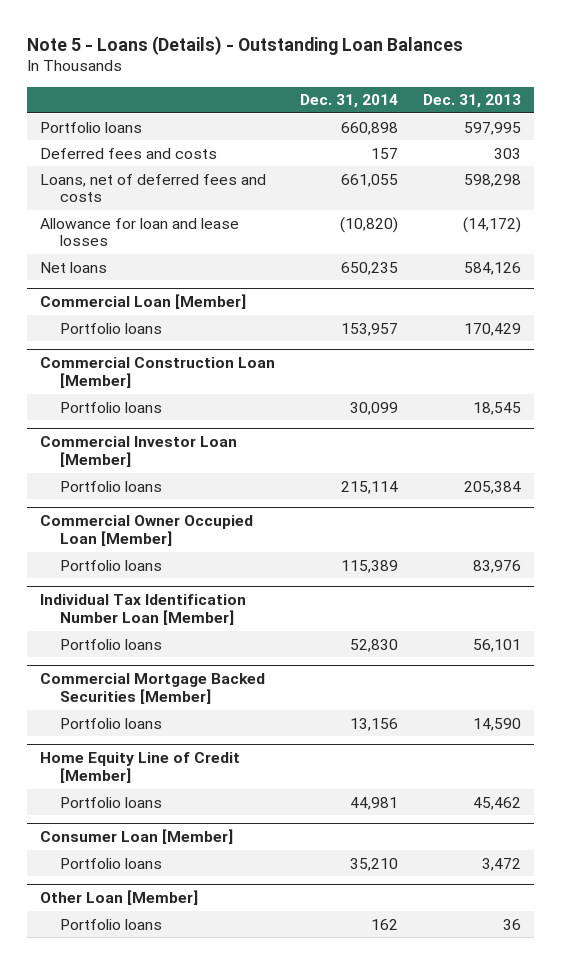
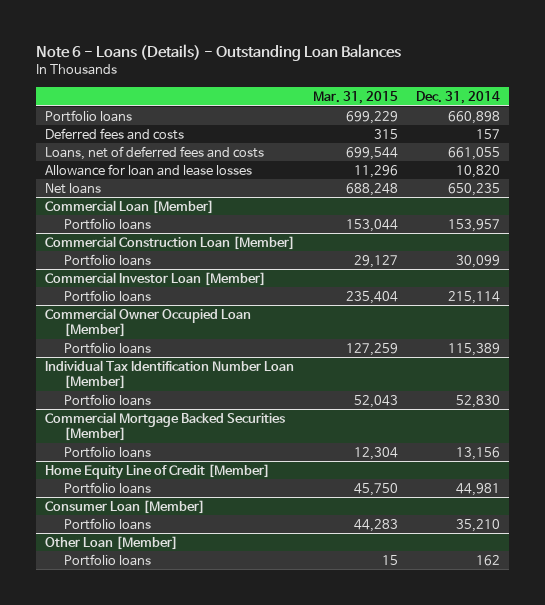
- Note 5 - Loans (Details) - Outstanding Loan Balances
+ Note 6 - Loans (Details) - Outstanding Loan Balances
- | Dec. 31, 2014 | Dec. 31, 2013
+ | Mar. 31, 2015 | Dec. 31, 2014
- Allowance for loan and lease losses | (10,820) | (14,172)
+ Allowance for loan and lease losses | 11,296 | 10,820

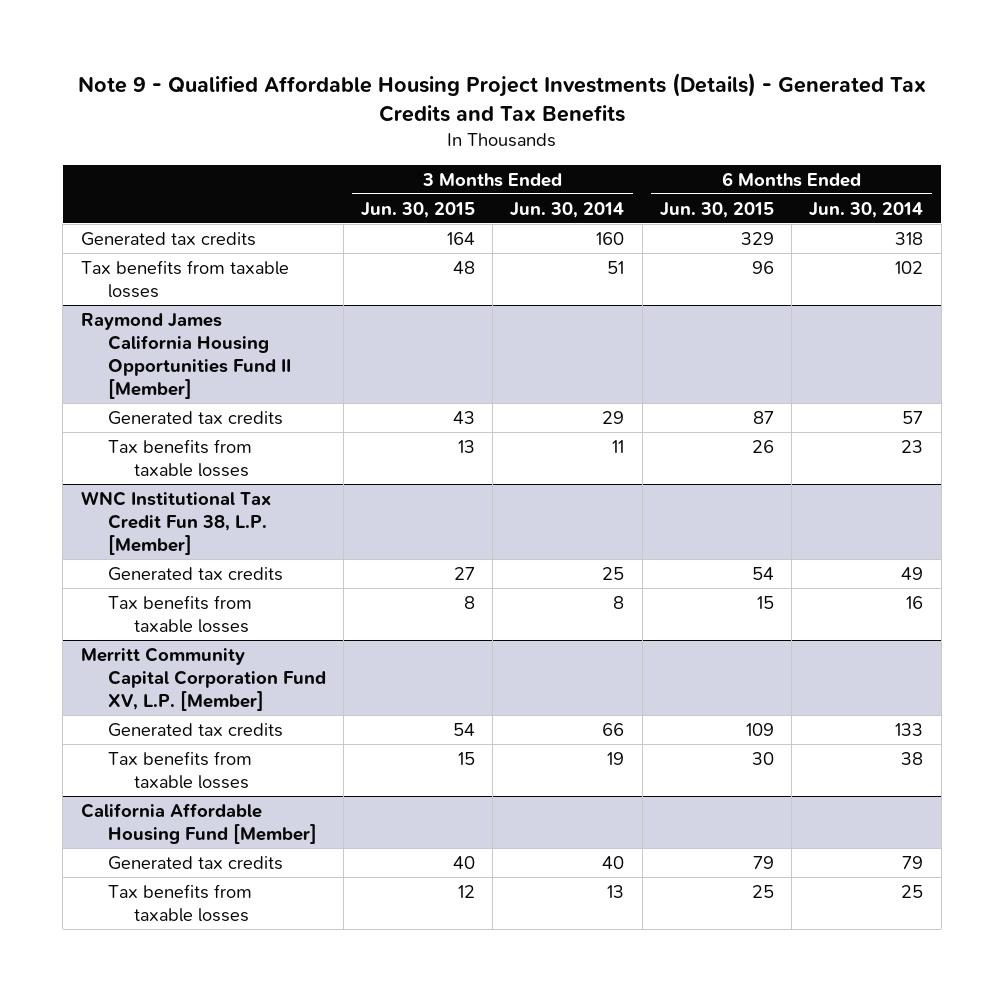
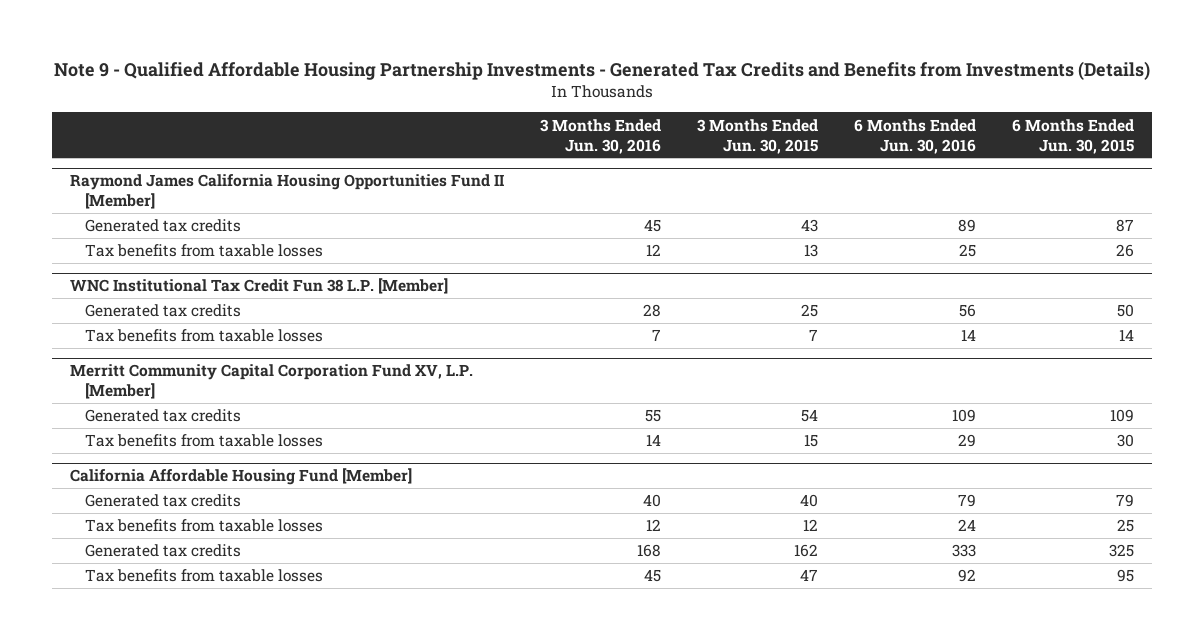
- Note 9 - Qualified Affordable Housing Project Investments (Details) - Generated Tax Credits and Tax Benefits
+ Note 9 - Qualified Affordable Housing Partnership Investments - Generated Tax Credits and Benefits from Investments (Details)
- | 3 Months Ended Jun. 30, 2015 | 3 Months Ended Jun. 30, 2014 | 6 Months Ended Jun. 30, 2015 | 6 Months Ended Jun. 30, 2014
+ | 3 Months Ended Jun. 30, 2016 | 3 Months Ended Jun. 30, 2015 | 6 Months Ended Jun. 30, 2016 | 6 Months Ended Jun. 30, 2015
- Generated tax credits | 164 | 160 | 329 | 318
- Tax benefits from taxable losses | 48 | 51 | 96 | 102
- WNC Institutional Tax Credit Fun 38, L.P. [Member]
- Generated tax credits | 27 | 25 | 54 | 49
- Tax benefits from taxable losses | 8 | 8 | 15 | 16
+ WNC Institutional Tax Credit Fun 38 L.P. [Member]
+ Generated tax credits | 28 | 25 | 56 | 50
+ Tax benefits from taxable losses | 7 | 7 | 14 | 14
@ California Affordable Housing Fund [Member]
+ Generated tax credits | 168 | 162 | 333 | 325
+ Tax benefits from taxable losses | 45 | 47 | 92 | 95

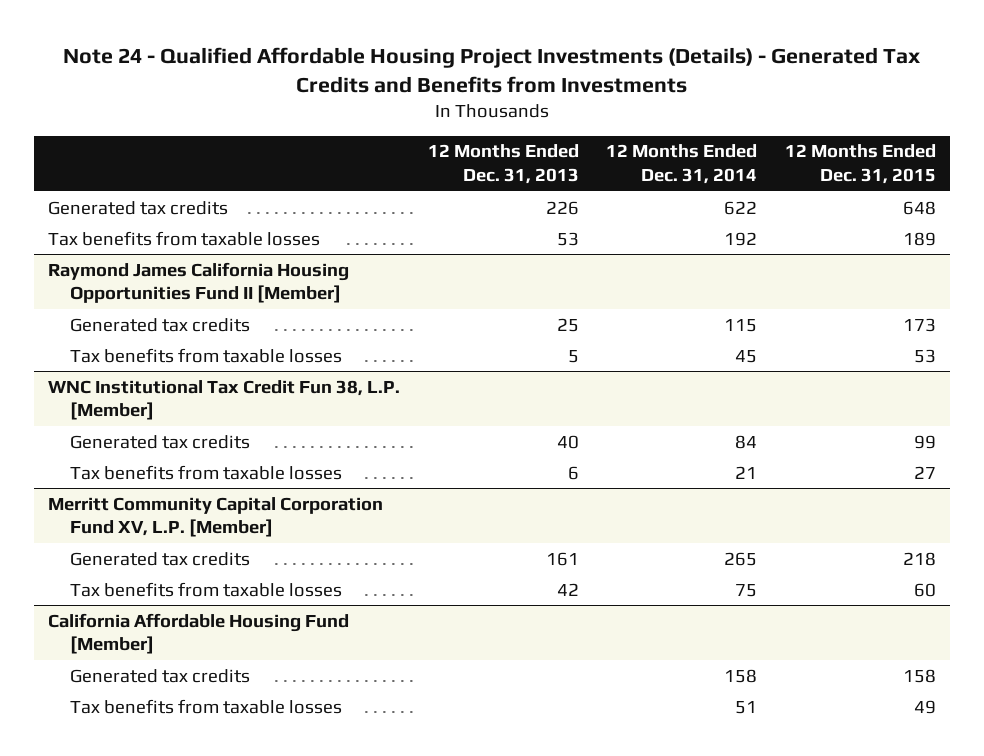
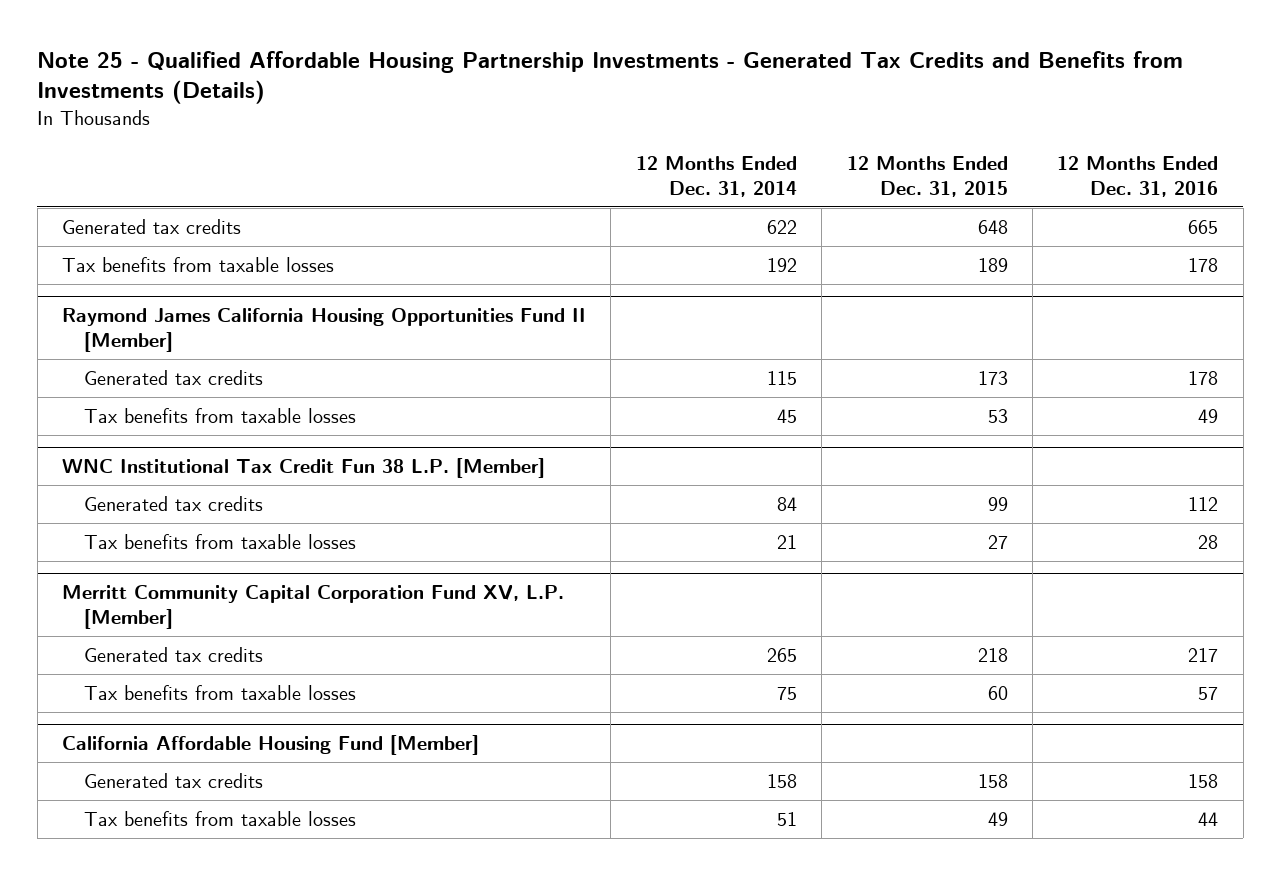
- Note 24 - Qualified Affordable Housing Project Investments (Details) - Generated Tax Credits and Benefits from Investments
+ Note 25 - Qualified Affordable Housing Partnership Investments - Generated Tax Credits and Benefits from Investments (Details)
- | 12 Months Ended Dec. 31, 2013 | 12 Months Ended Dec. 31, 2014 | 12 Months Ended Dec. 31, 2015
+ | 12 Months Ended Dec. 31, 2014 | 12 Months Ended Dec. 31, 2015 | 12 Months Ended Dec. 31, 2016
- WNC Institutional Tax Credit Fun 38, L.P. [Member]
+ WNC Institutional Tax Credit Fun 38 L.P. [Member]

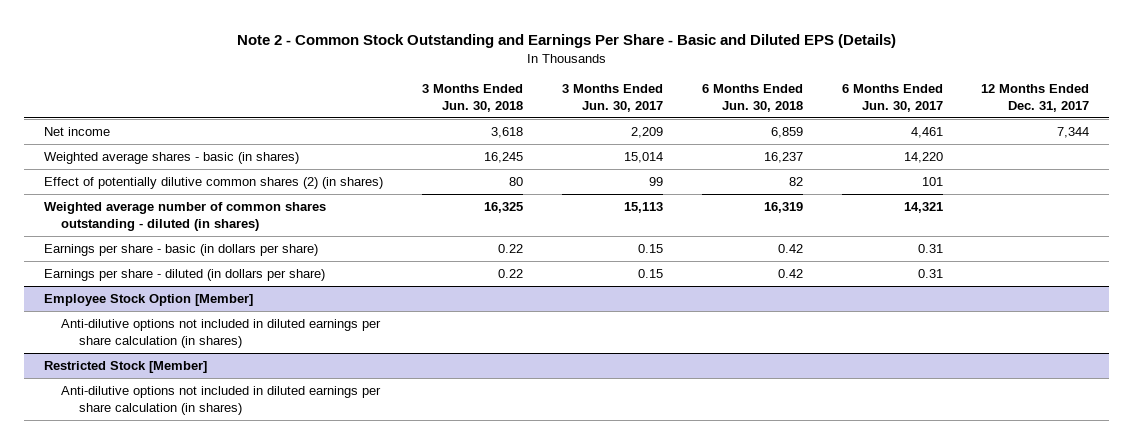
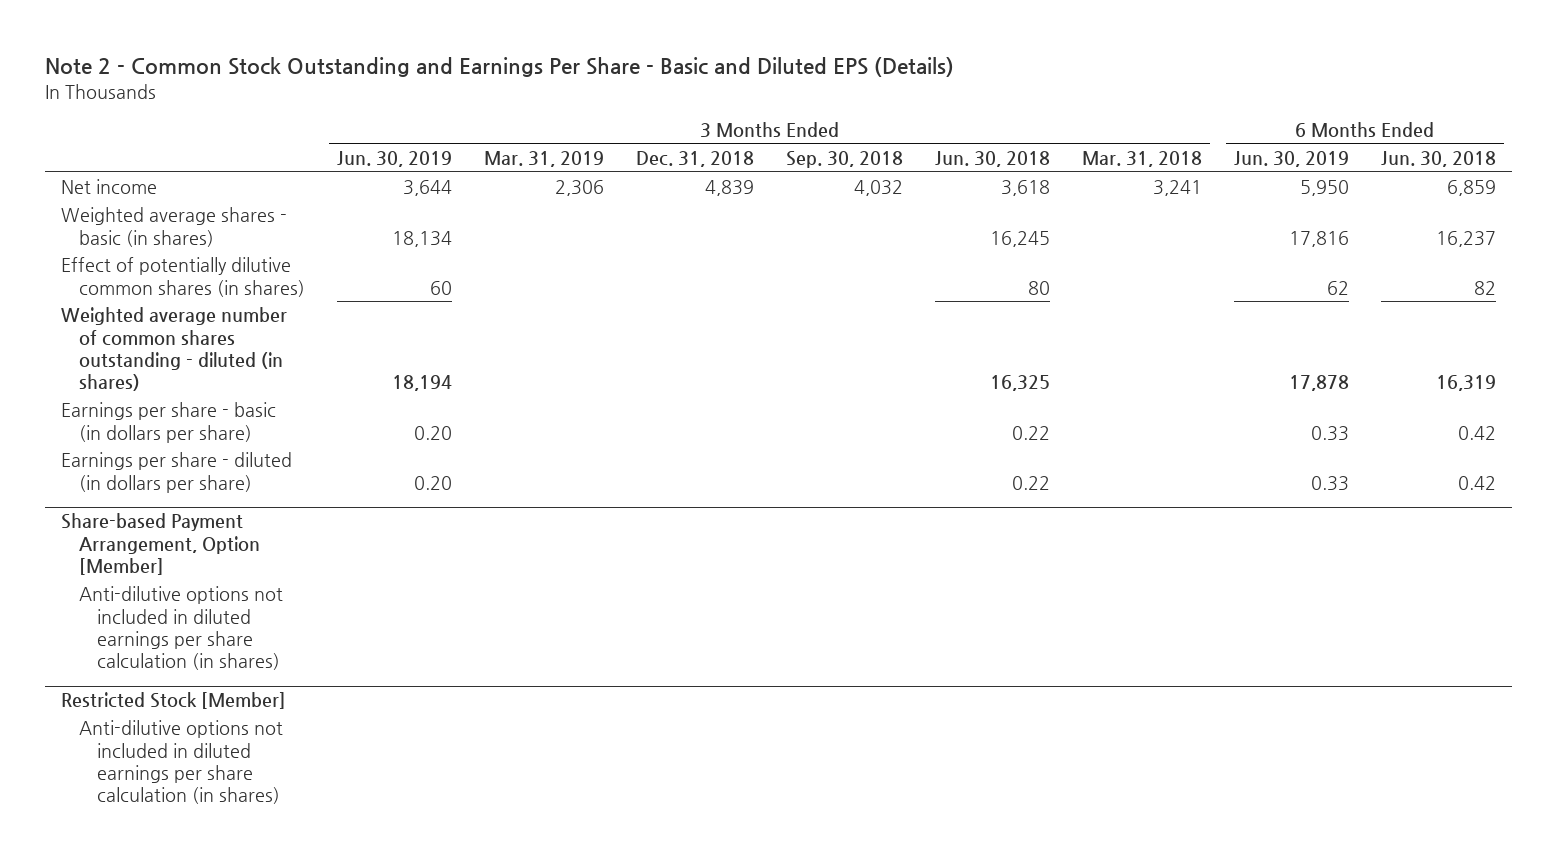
- | 3 Months Ended Jun. 30, 2018 | 3 Months Ended Jun. 30, 2017 | 6 Months Ended Jun. 30, 2018 | 6 Months Ended Jun. 30, 2017 | 12 Months Ended Dec. 31, 2017
+ | 3 Months Ended Jun. 30, 2019 | 3 Months Ended Mar. 31, 2019 | 3 Months Ended Dec. 31, 2018 | 3 Months Ended Sep. 30, 2018 | 3 Months Ended Jun. 30, 2018 | 3 Months Ended Mar. 31, 2018 | 6 Months Ended Jun. 30, 2019 | 6 Months Ended Jun. 30, 2018
- Effect of potentially dilutive common shares (2) (in shares) | 80 | 99 | 82 | 101 |
+ Effect of potentially dilutive common shares (in shares) | 60 | | | | 80 | | 62 | 82
- Employee Stock Option [Member]
+ Share-based Payment Arrangement, Option [Member]

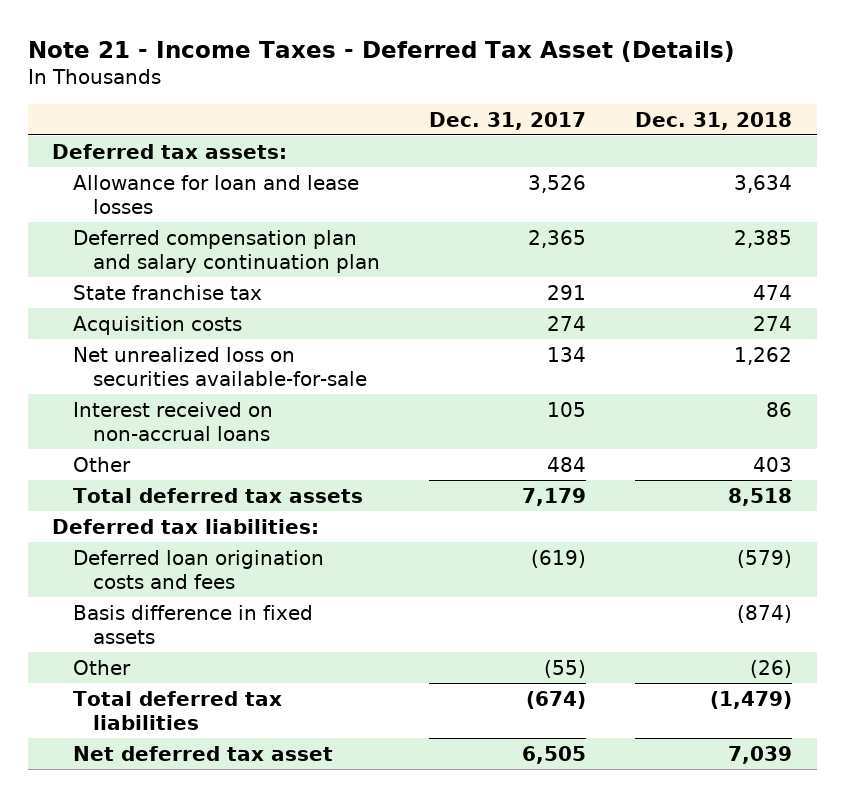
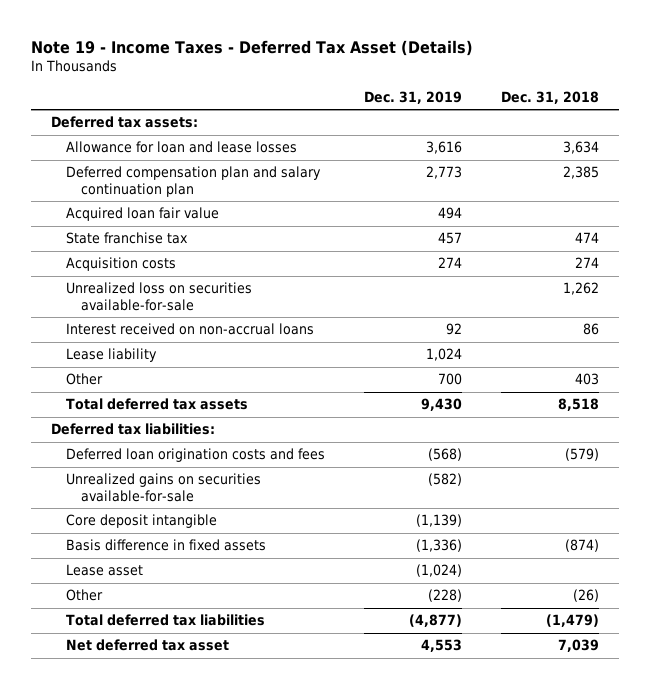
- Note 21 - Income Taxes - Deferred Tax Asset (Details)
+ Note 19 - Income Taxes - Deferred Tax Asset (Details)
- | Dec. 31, 2017 | Dec. 31, 2018
+ | Dec. 31, 2019 | Dec. 31, 2018
+ Acquired loan fair value | 494 |
- Net unrealized loss on securities available-for-sale | 134 | 1,262
+ Unrealized loss on securities available-for-sale | | 1,262
+ Lease liability | 1,024 |
+ Unrealized gains on securities available-for-sale | (582) |
+ Core deposit intangible | (1,139) |
+ Lease asset | (1,024) |

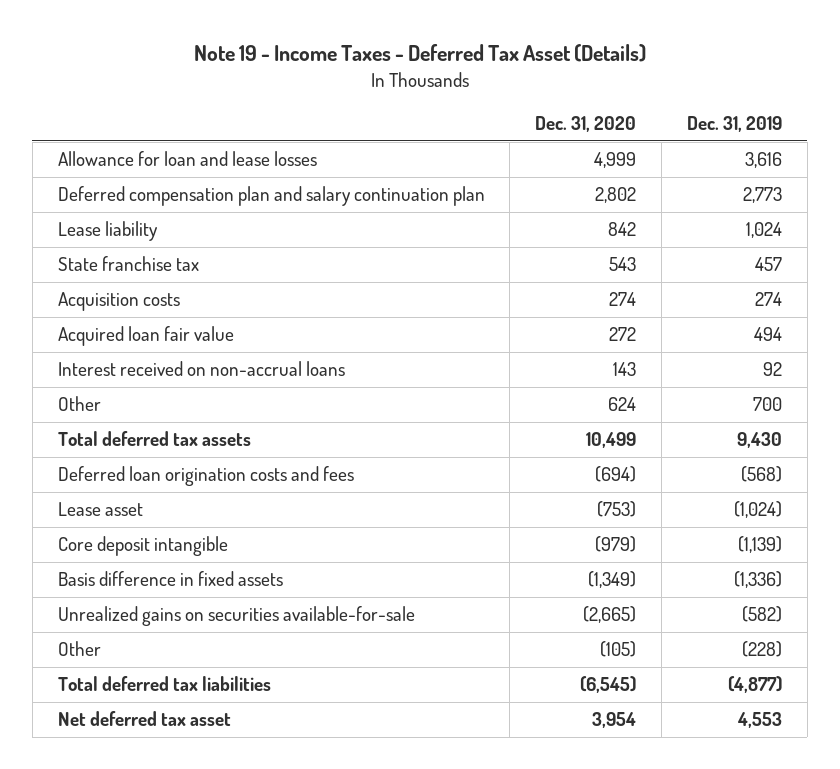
- | Dec. 31, 2019 | Dec. 31, 2018
+ | Dec. 31, 2020 | Dec. 31, 2019
- Deferred tax assets:
moved up: Lease liability | 842 | 1,024
- Unrealized loss on securities available-for-sale | | 1,262
moved down: Acquired loan fair value | 272 | 494
- Deferred tax liabilities:
moved up: Lease asset | (753) | (1,024)
moved down: Unrealized gains on securities available-for-sale | (2,665) | (582)

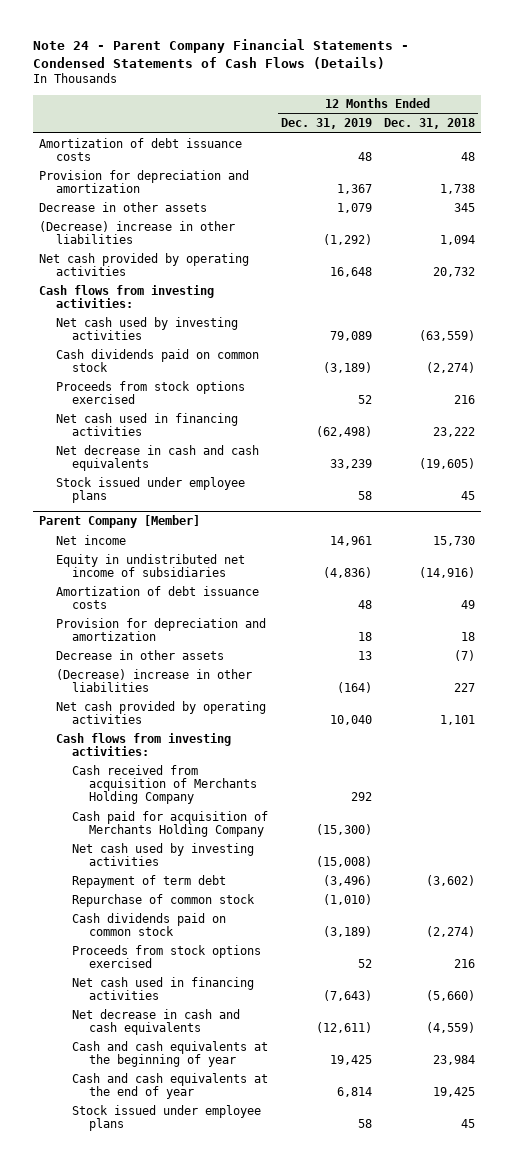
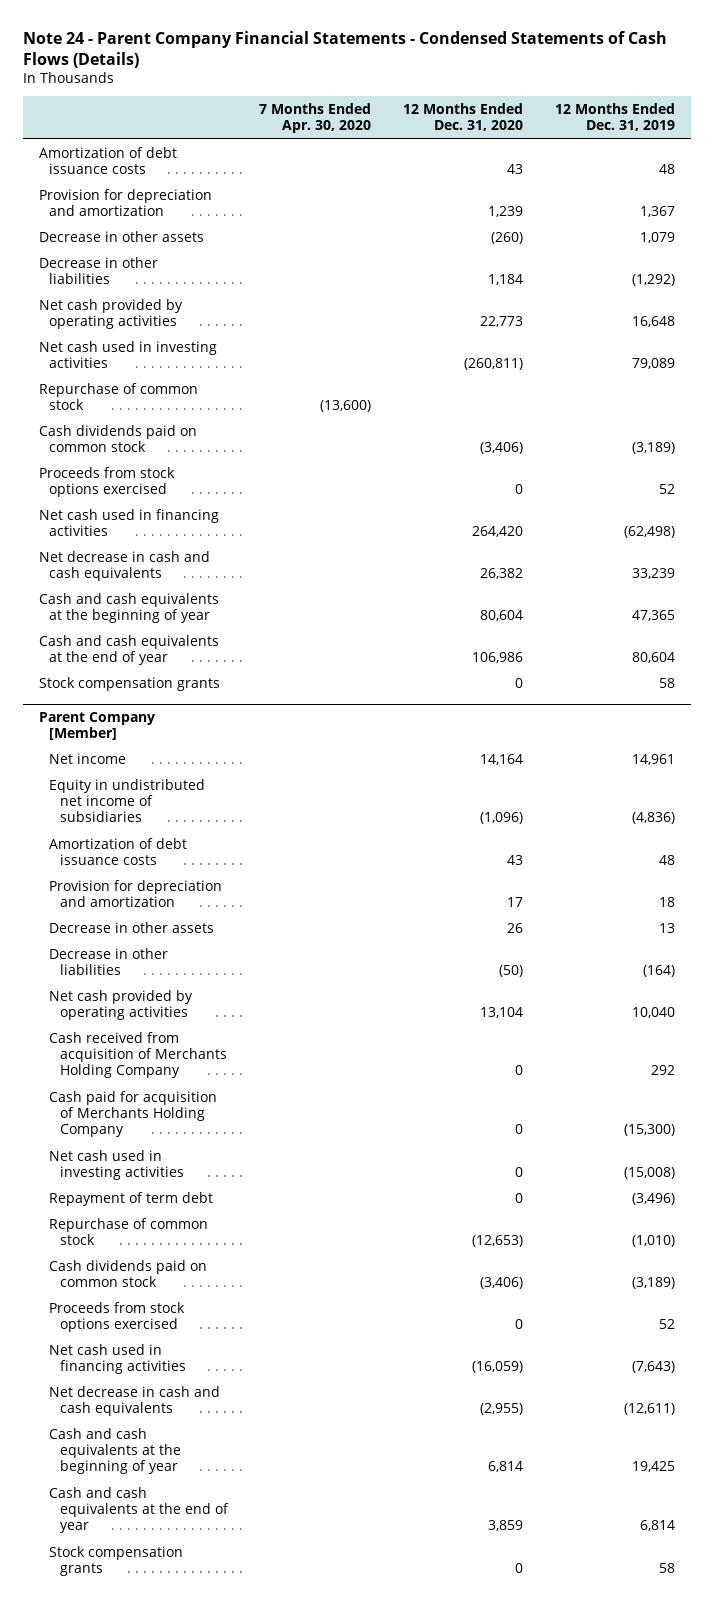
- | 12 Months Ended Dec. 31, 2019 | 12 Months Ended Dec. 31, 2018
+ | 7 Months Ended Apr. 30, 2020 | 12 Months Ended Dec. 31, 2020 | 12 Months Ended Dec. 31, 2019
- (Decrease) increase in other liabilities | (1,292) | 1,094
+ Decrease in other liabilities | | 1,184 | (1,292)
- Cash flows from investing activities:
- Net cash used by investing activities | 79,089 | (63,559)
+ Net cash used in investing activities | | (260,811) | 79,089
+ Repurchase of common stock | (13,600) | |
- Stock issued under employee plans | 58 | 45
+ Cash and cash equivalents at the beginning of year | | 80,604 | 47,365
+ Cash and cash equivalents at the end of year | | 106,986 | 80,604
+ Stock compensation grants | | 0 | 58
@ Parent Company [Member]
- (Decrease) increase in other liabilities | (164) | 227
+ Decrease in other liabilities | | (50) | (164)
- Cash flows from investing activities:
- Net cash used by investing activities | (15,008) |
+ Net cash used in investing activities | | 0 | (15,008)
- Stock issued under employee plans | 58 | 45
+ Stock compensation grants | | 0 | 58

